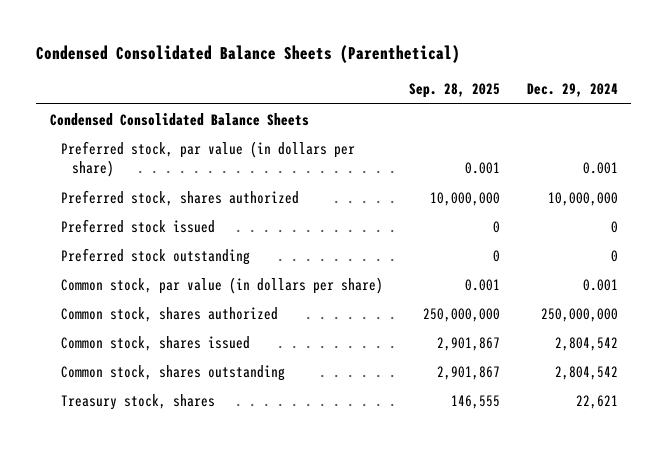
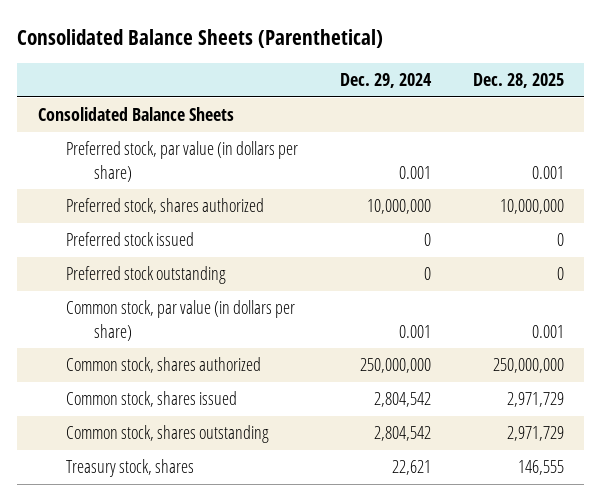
- Condensed Consolidated Balance Sheets (Parenthetical)
+ Consolidated Balance Sheets (Parenthetical)
- | Sep. 28, 2025 | Dec. 29, 2024
+ | Dec. 29, 2024 | Dec. 28, 2025
- Condensed Consolidated Balance Sheets
+ Consolidated Balance Sheets

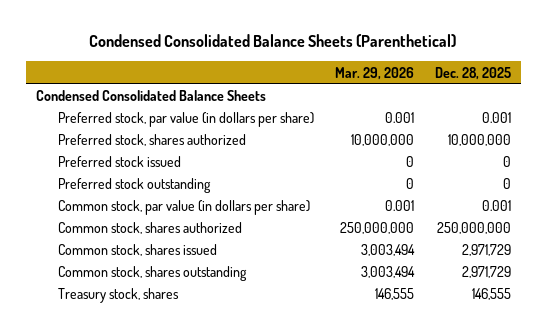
- Consolidated Balance Sheets (Parenthetical)
+ Condensed Consolidated Balance Sheets (Parenthetical)
- | Dec. 29, 2024 | Dec. 28, 2025
+ | Mar. 29, 2026 | Dec. 28, 2025
- Consolidated Balance Sheets
+ Condensed Consolidated Balance Sheets

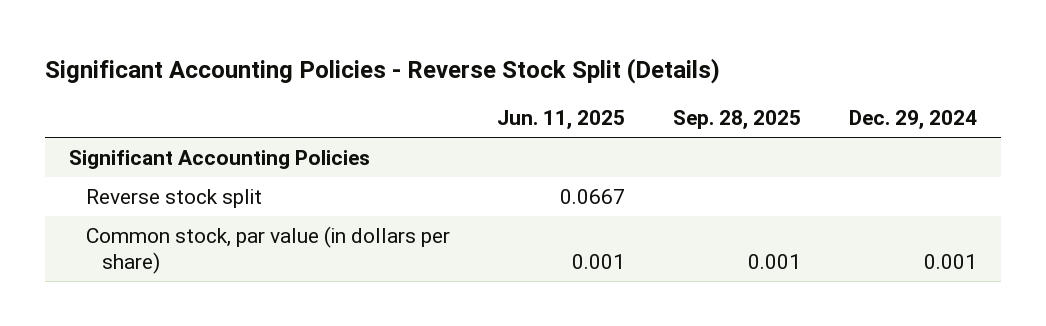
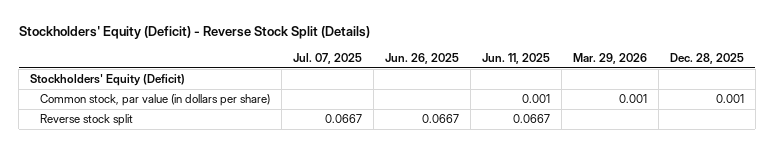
- Significant Accounting Policies - Reverse Stock Split (Details)
+ Stockholders' Equity (Deficit) - Reverse Stock Split (Details)
- | Jun. 11, 2025 | Sep. 28, 2025 | Dec. 29, 2024
+ | Jul. 07, 2025 | Jun. 26, 2025 | Jun. 11, 2025 | Mar. 29, 2026 | Dec. 28, 2025
- Significant Accounting Policies
+ Stockholders' Equity (Deficit)
moved down: Reverse stock split | 0.0667 | 0.0667 | 0.0667 | |

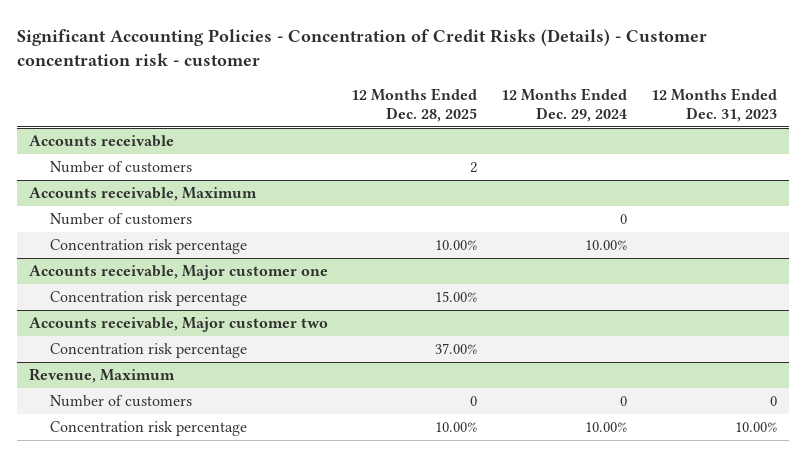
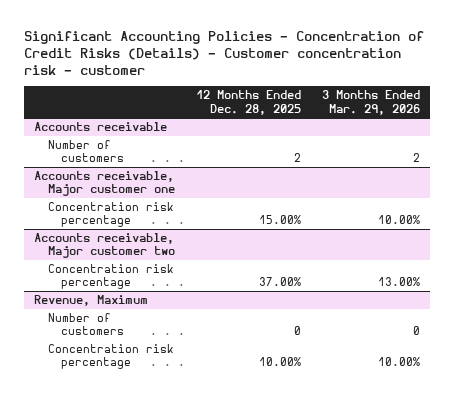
- | 12 Months Ended Dec. 28, 2025 | 12 Months Ended Dec. 29, 2024 | 12 Months Ended Dec. 31, 2023
+ | 12 Months Ended Dec. 28, 2025 | 3 Months Ended Mar. 29, 2026
- Accounts receivable, Maximum
- Number of customers | | 0 |
- Concentration risk percentage | 10.00% | 10.00% |

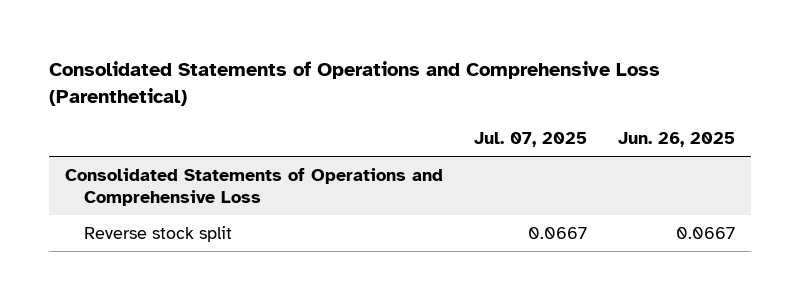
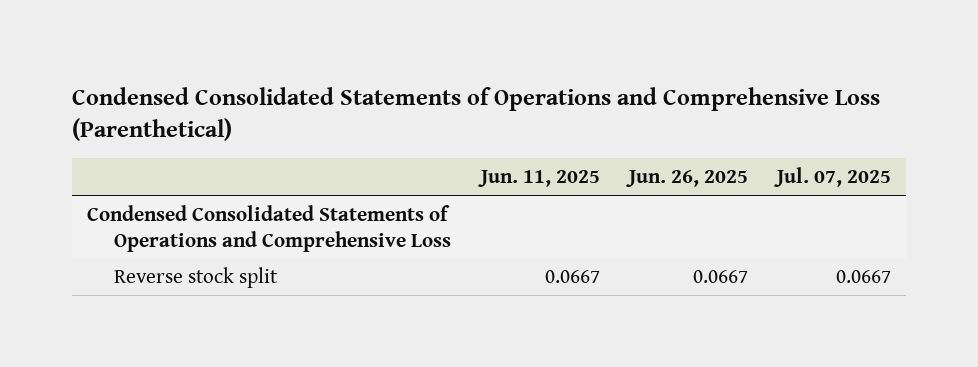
- Consolidated Statements of Operations and Comprehensive Loss (Parenthetical)
+ Condensed Consolidated Statements of Operations and Comprehensive Loss (Parenthetical)
- | Jul. 07, 2025 | Jun. 26, 2025
+ | Jun. 11, 2025 | Jun. 26, 2025 | Jul. 07, 2025
- Consolidated Statements of Operations and Comprehensive Loss
+ Condensed Consolidated Statements of Operations and Comprehensive Loss

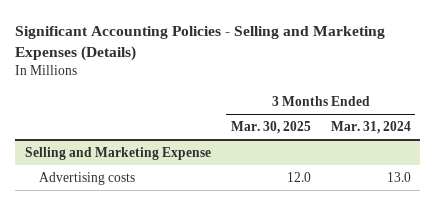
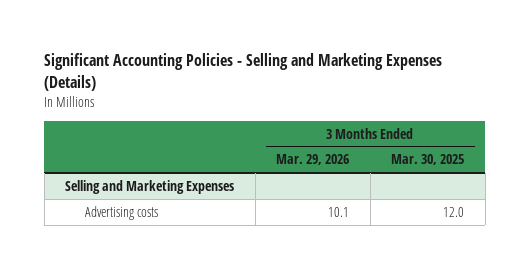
- | 3 Months Ended Mar. 30, 2025 | 3 Months Ended Mar. 31, 2024
+ | 3 Months Ended Mar. 29, 2026 | 3 Months Ended Mar. 30, 2025
- Selling and Marketing Expense
+ Selling and Marketing Expenses

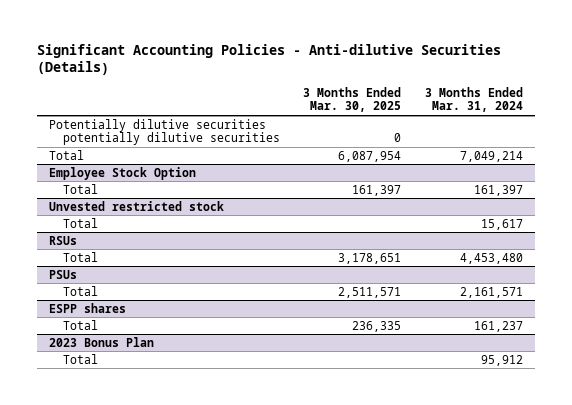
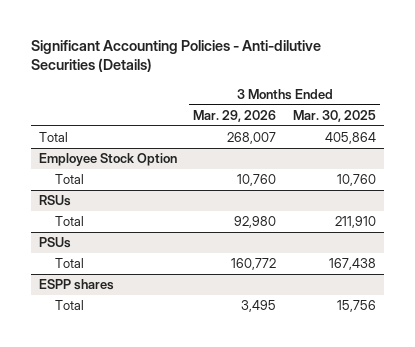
- | 3 Months Ended Mar. 30, 2025 | 3 Months Ended Mar. 31, 2024
+ | 3 Months Ended Mar. 29, 2026 | 3 Months Ended Mar. 30, 2025
- Potentially dilutive securities potentially dilutive securities | 0 |
- Total | 6,087,954 | 7,049,214
+ Total | 268,007 | 405,864
@ Employee Stock Option
- Total | 161,397 | 161,397
- Unvested restricted stock
- Total | | 15,617
@ Employee Stock Option
+ Total | 10,760 | 10,760
@ RSUs
- Total | 3,178,651 | 4,453,480
+ Total | 92,980 | 211,910
@ PSUs
- Total | 2,511,571 | 2,161,571
+ Total | 160,772 | 167,438
@ ESPP shares
- Total | 236,335 | 161,237
- 2023 Bonus Plan
- Total | | 95,912
@ ESPP shares
+ Total | 3,495 | 15,756

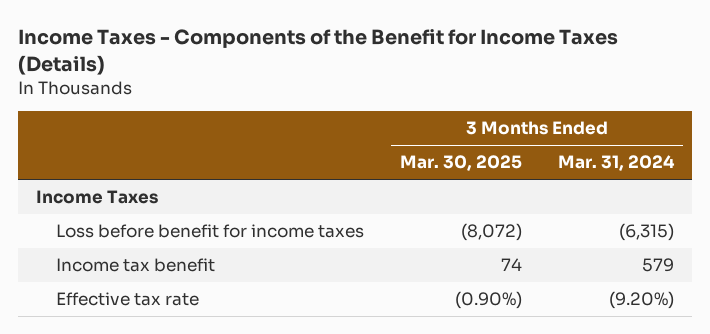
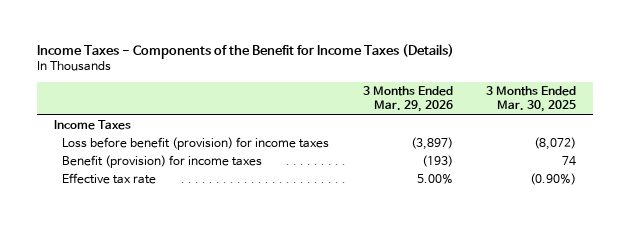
- | 3 Months Ended Mar. 30, 2025 | 3 Months Ended Mar. 31, 2024
+ | 3 Months Ended Mar. 29, 2026 | 3 Months Ended Mar. 30, 2025
- Loss before benefit for income taxes | (8,072) | (6,315)
- Income tax benefit | 74 | 579
+ Loss before benefit (provision) for income taxes | (3,897) | (8,072)
+ Benefit (provision) for income taxes | (193) | 74

